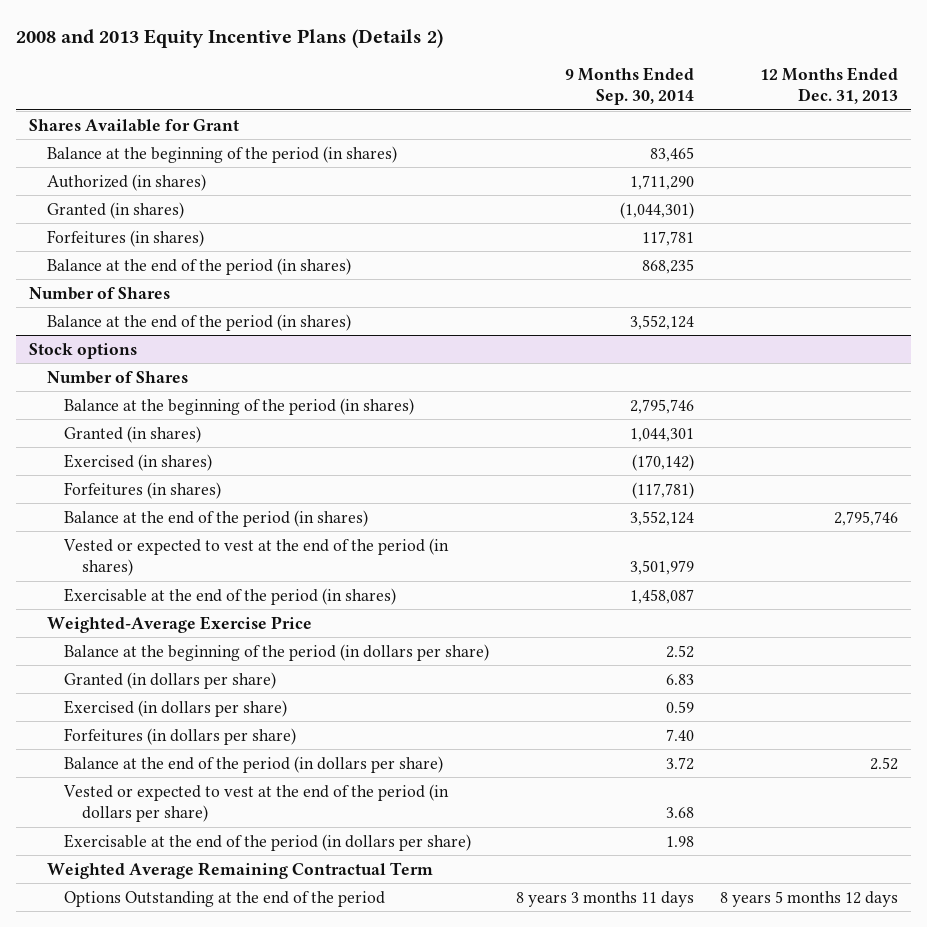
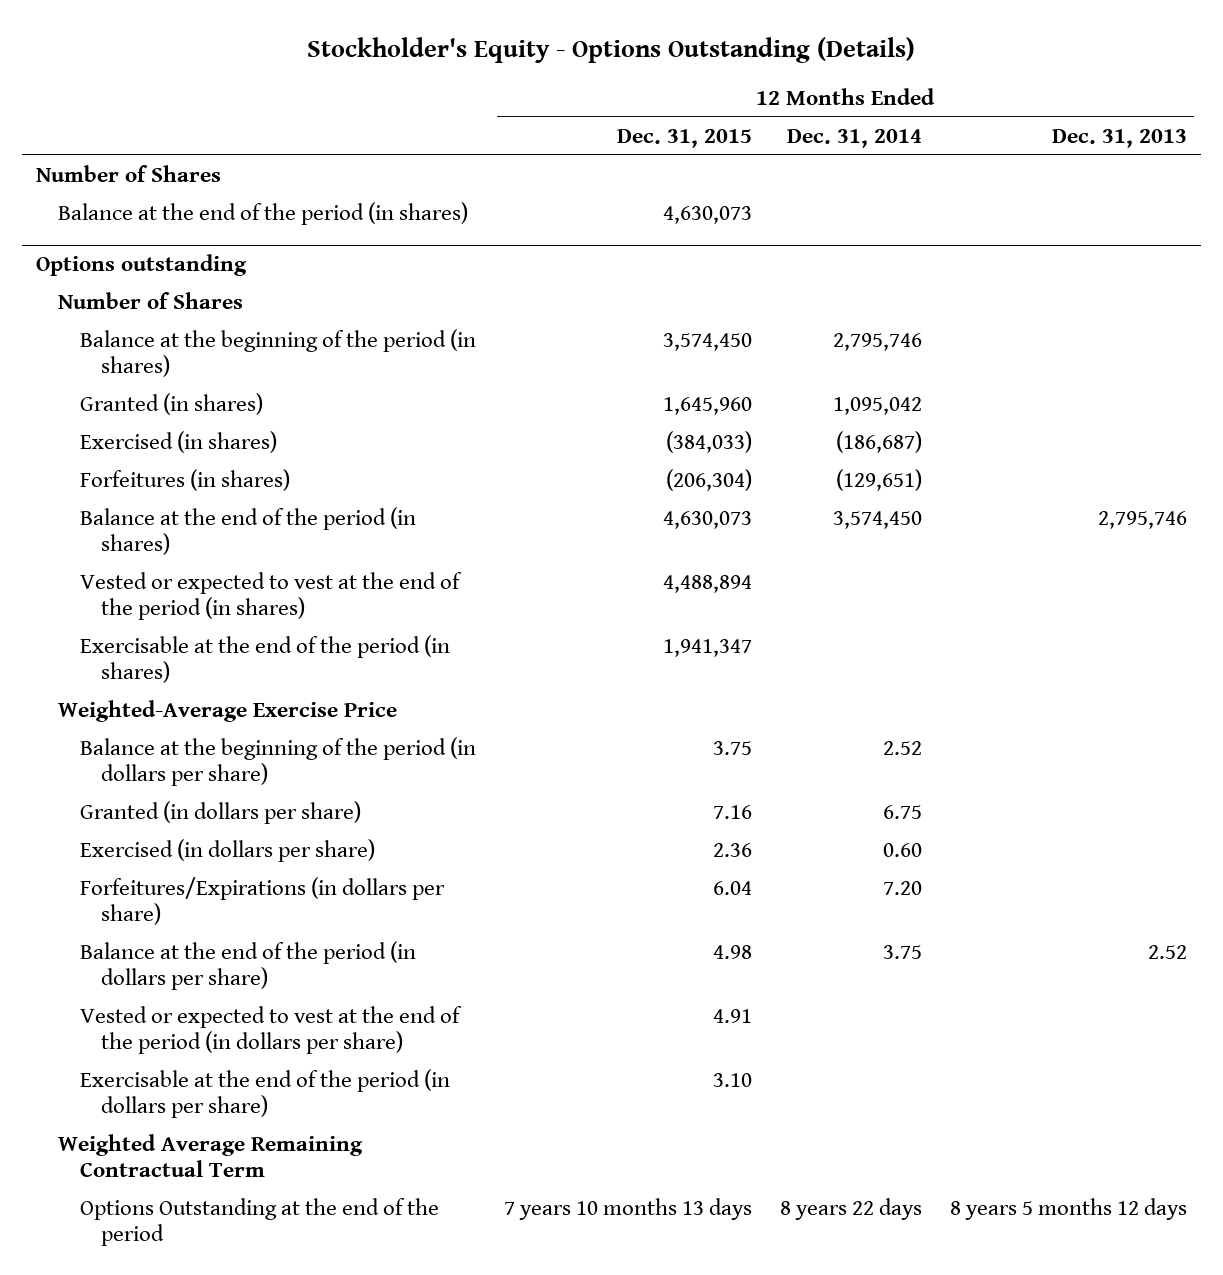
- 2008 and 2013 Equity Incentive Plans (Details 2)
+ Stockholder's Equity - Options Outstanding (Details)
- | 9 Months Ended Sep. 30, 2014 | 12 Months Ended Dec. 31, 2013
+ | 12 Months Ended Dec. 31, 2015 | 12 Months Ended Dec. 31, 2014 | 12 Months Ended Dec. 31, 2013
- Shares Available for Grant
- Balance at the beginning of the period (in shares) | 83,465 |
- Authorized (in shares) | 1,711,290 |
- Granted (in shares) | (1,044,301) |
- Forfeitures (in shares) | 117,781 |
- Balance at the end of the period (in shares) | 868,235 |
- Stock options
+ Options outstanding
- Forfeitures (in dollars per share) | 7.40 |
+ Forfeitures/Expirations (in dollars per share) | 6.04 | 7.20 |

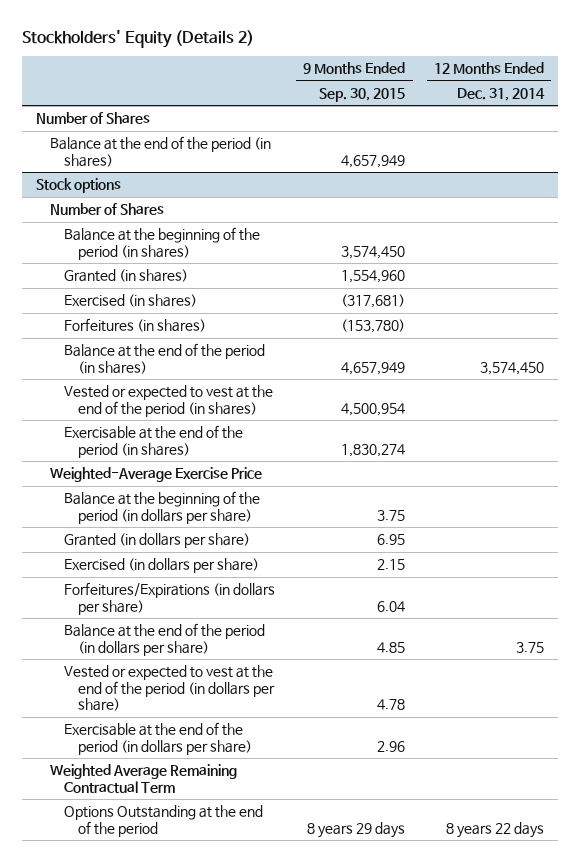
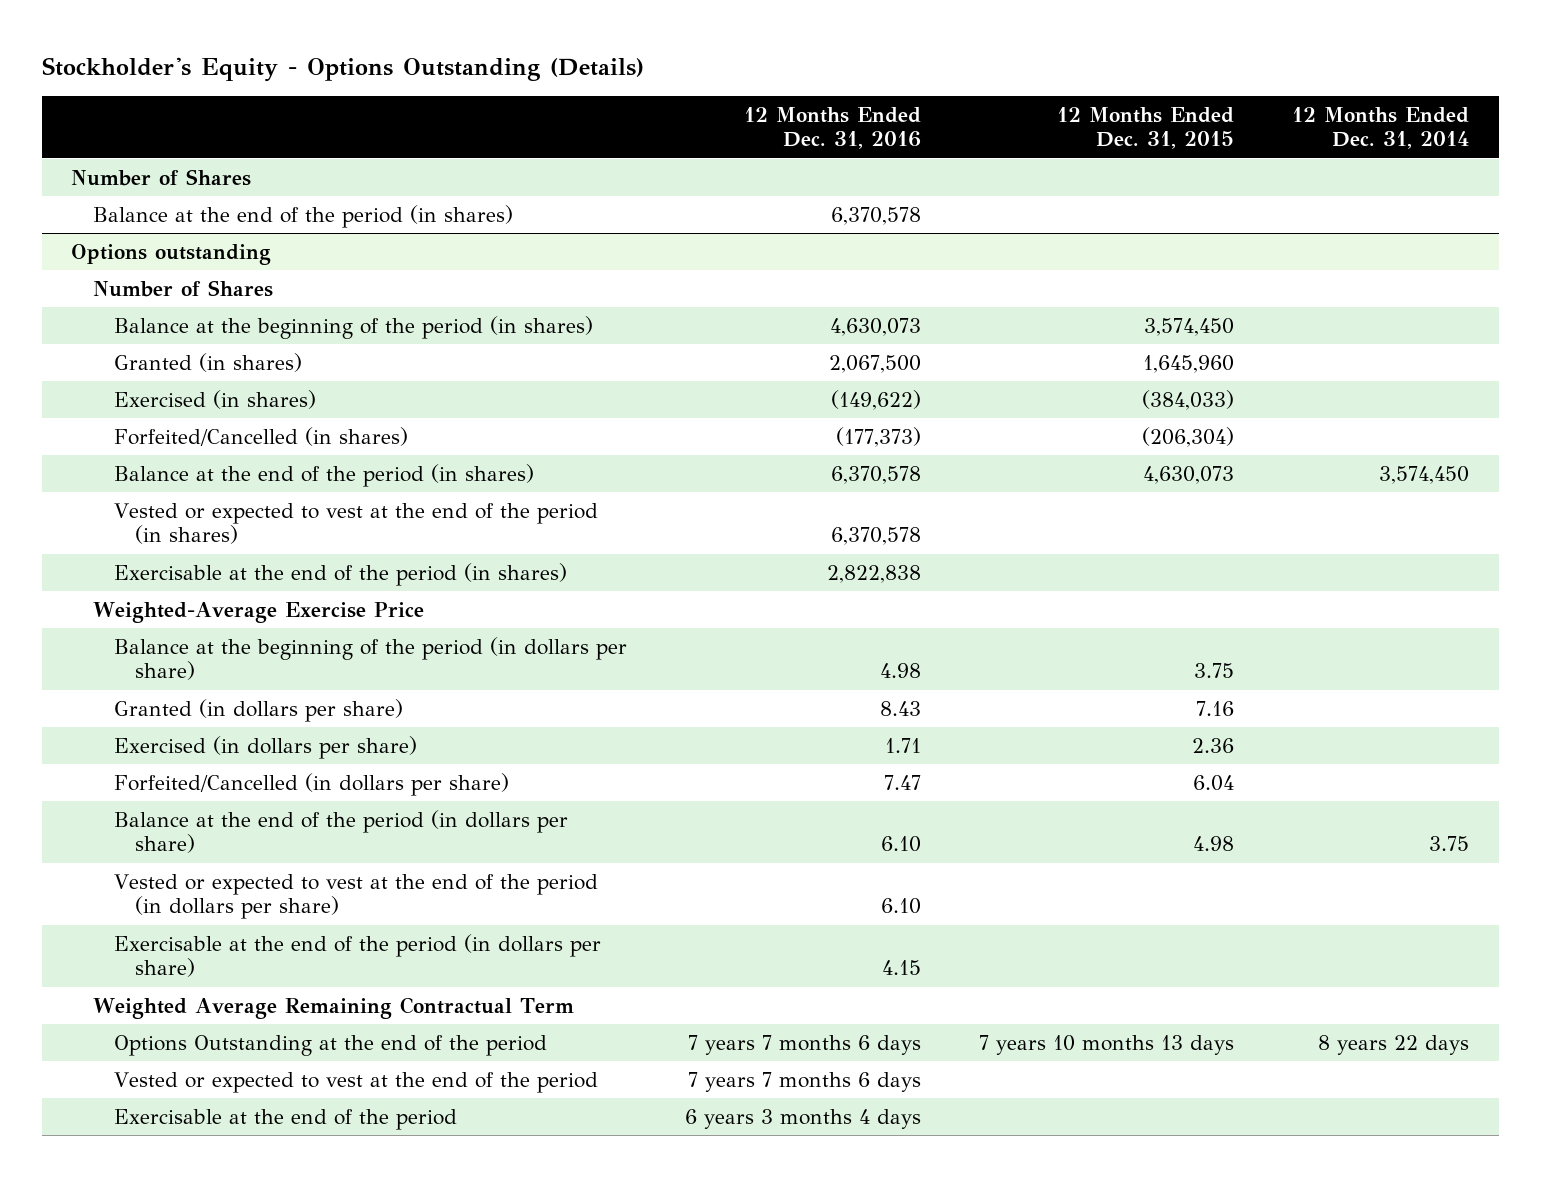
- Stockholders' Equity (Details 2)
+ Stockholder's Equity - Options Outstanding (Details)
- | 9 Months Ended Sep. 30, 2015 | 12 Months Ended Dec. 31, 2014
+ | 12 Months Ended Dec. 31, 2016 | 12 Months Ended Dec. 31, 2015 | 12 Months Ended Dec. 31, 2014
- Stock options
+ Options outstanding
- Forfeitures (in shares) | (153,780) |
+ Forfeited/Cancelled (in shares) | (177,373) | (206,304) |
- Forfeitures/Expirations (in dollars per share) | 6.04 |
+ Forfeited/Cancelled (in dollars per share) | 7.47 | 6.04 |
+ Vested or expected to vest at the end of the period | 7 years 7 months 6 days | |
+ Exercisable at the end of the period | 6 years 3 months 4 days | |

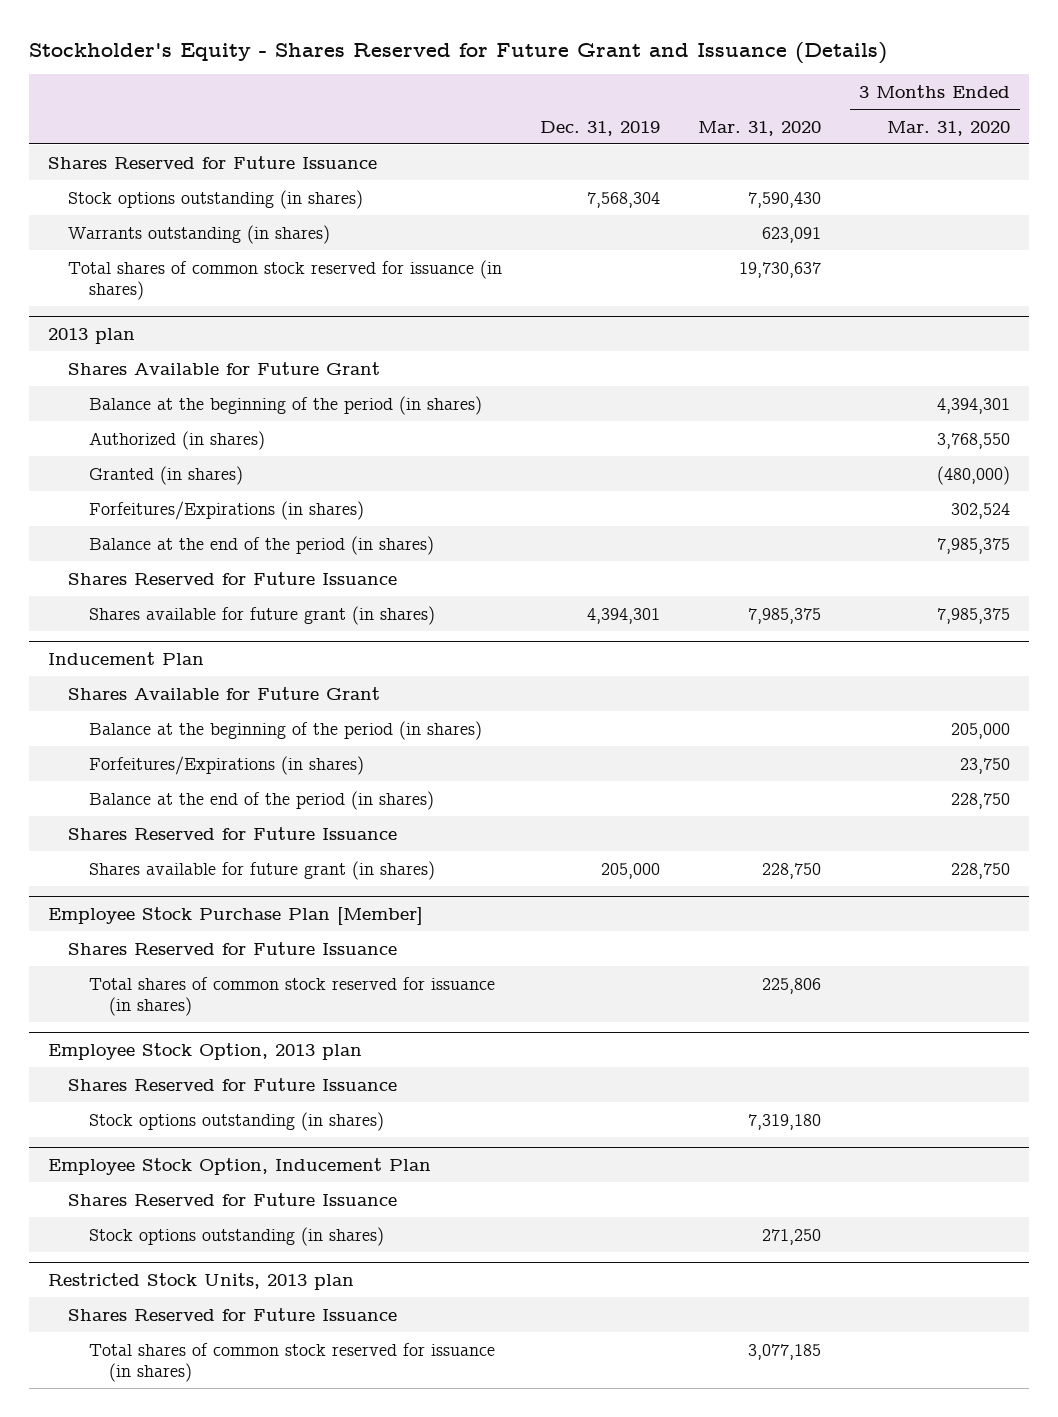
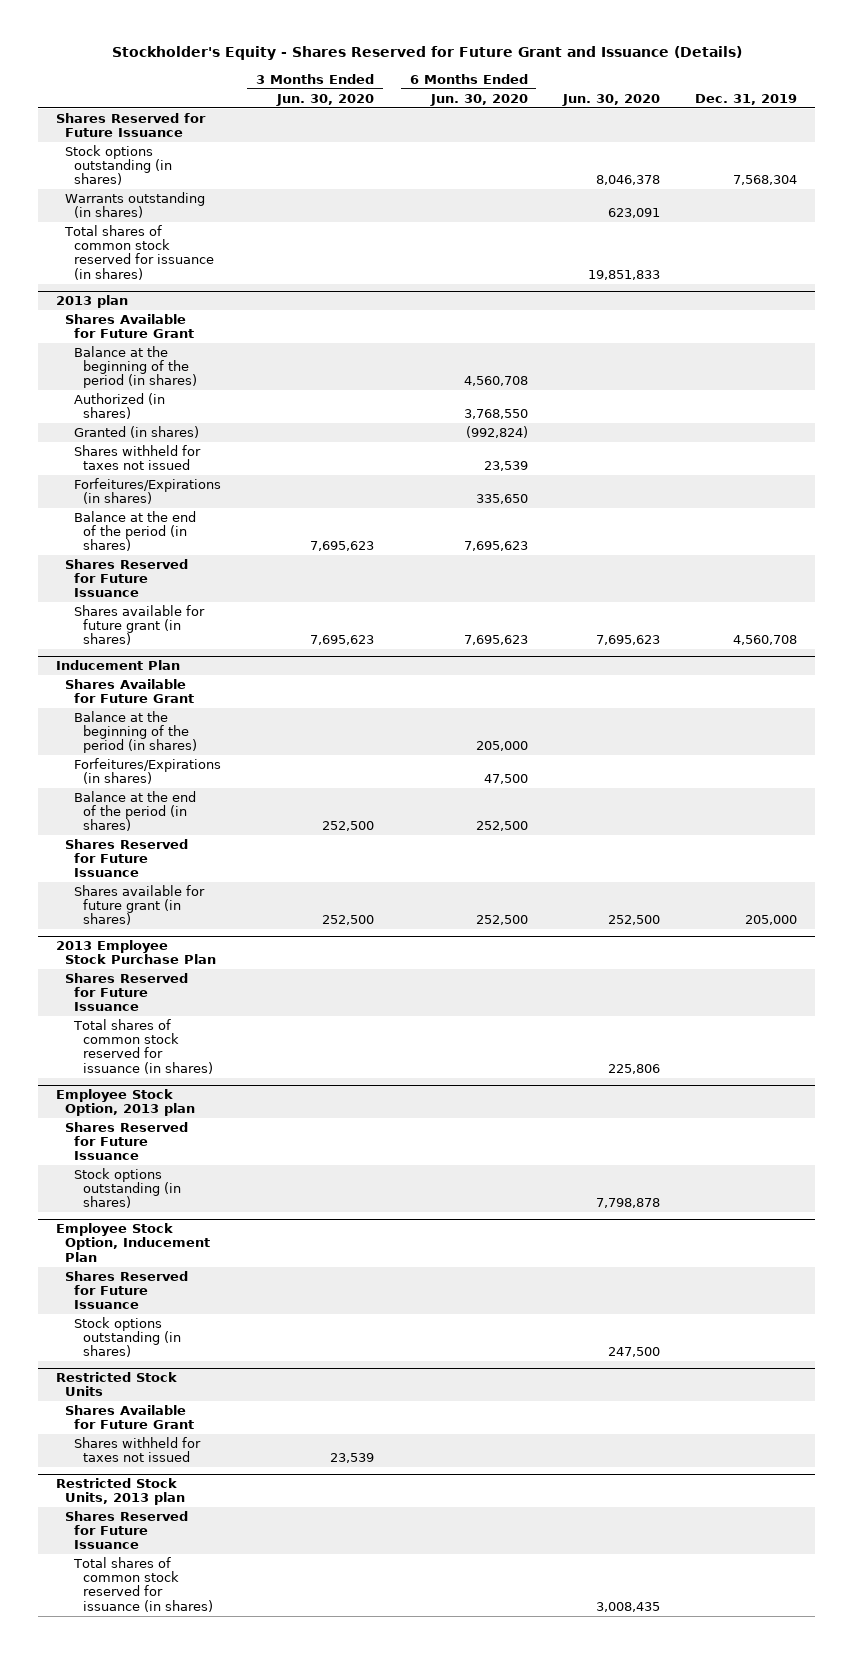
- | Dec. 31, 2019 | Mar. 31, 2020 | 3 Months Ended Mar. 31, 2020
+ | 3 Months Ended Jun. 30, 2020 | 6 Months Ended Jun. 30, 2020 | Jun. 30, 2020 | Dec. 31, 2019
@ 2013 plan
+ Shares withheld for taxes not issued | | 23,539 | |
- Shares available for future grant (in shares) | 4,394,301 | 7,985,375 | 7,985,375
+ Shares available for future grant (in shares) | 7,695,623 | 7,695,623 | 7,695,623 | 4,560,708
- Employee Stock Purchase Plan [Member]
+ 2013 Employee Stock Purchase Plan
+ Restricted Stock Units
+ Shares Available for Future Grant
+ Shares withheld for taxes not issued | 23,539 | | |

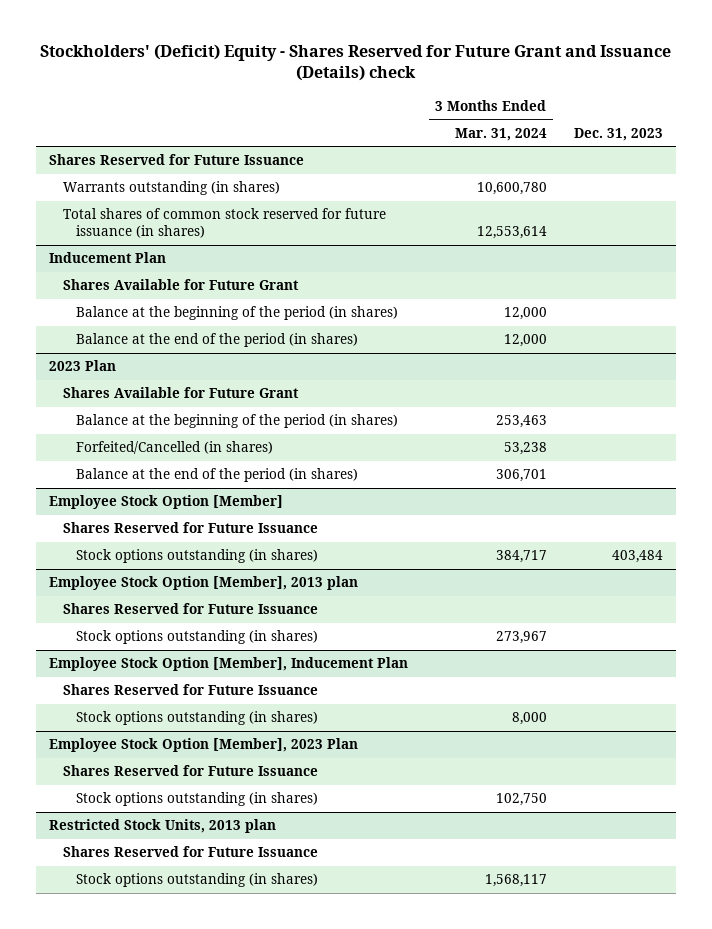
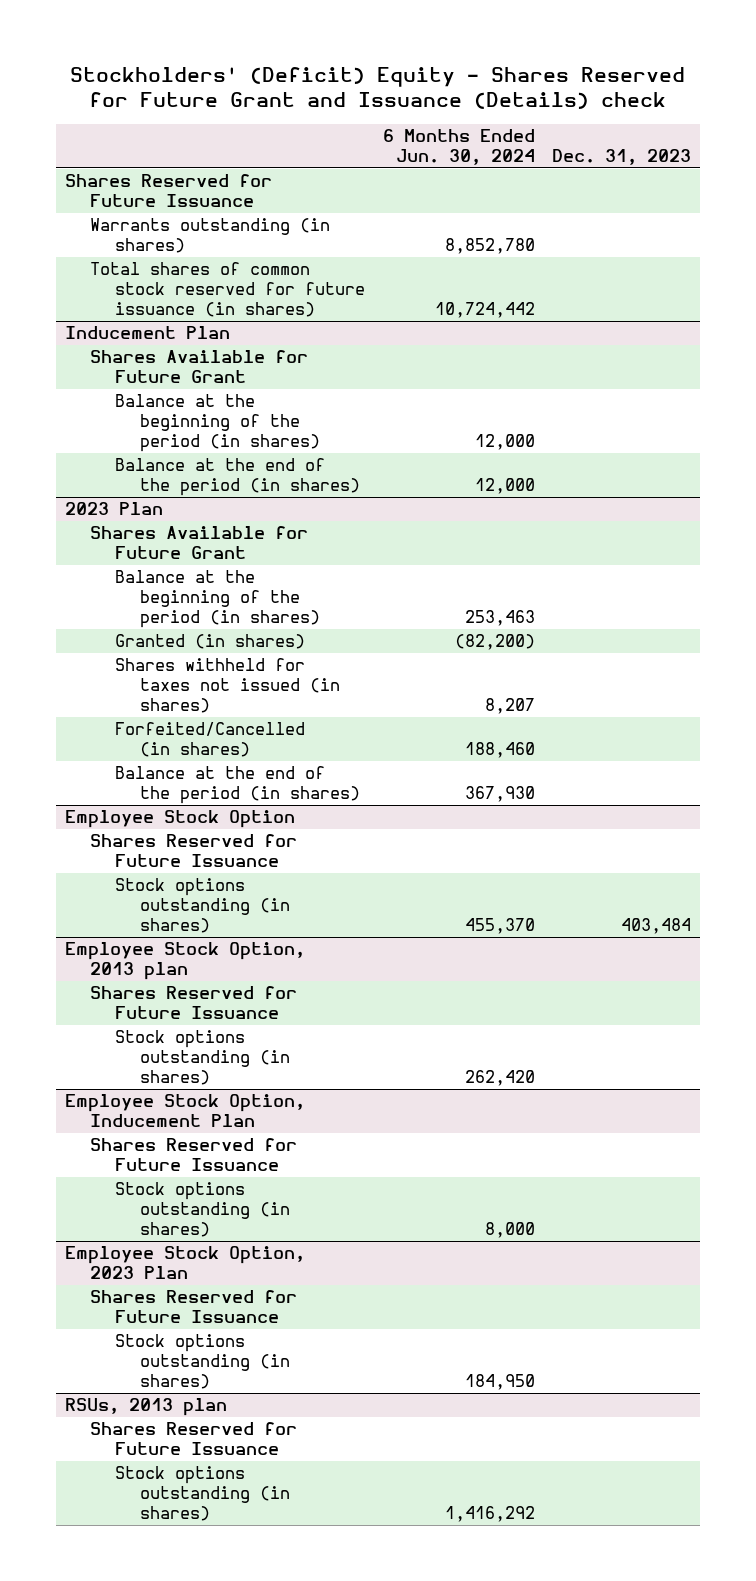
- | 3 Months Ended Mar. 31, 2024 | Dec. 31, 2023
+ | 6 Months Ended Jun. 30, 2024 | Dec. 31, 2023
@ 2023 Plan
+ Granted (in shares) | (82,200) |
+ Shares withheld for taxes not issued (in shares) | 8,207 |
- Employee Stock Option [Member]
+ Employee Stock Option
- Employee Stock Option [Member], 2013 plan
+ Employee Stock Option, 2013 plan
- Employee Stock Option [Member], Inducement Plan
+ Employee Stock Option, Inducement Plan
- Employee Stock Option [Member], 2023 Plan
+ Employee Stock Option, 2023 Plan
- Restricted Stock Units, 2013 plan
- Shares Reserved for Future Issuance
- Stock options outstanding (in shares) | 1,568,117 |
+ RSUs, 2013 plan
+ Shares Reserved for Future Issuance
+ Stock options outstanding (in shares) | 1,416,292 |

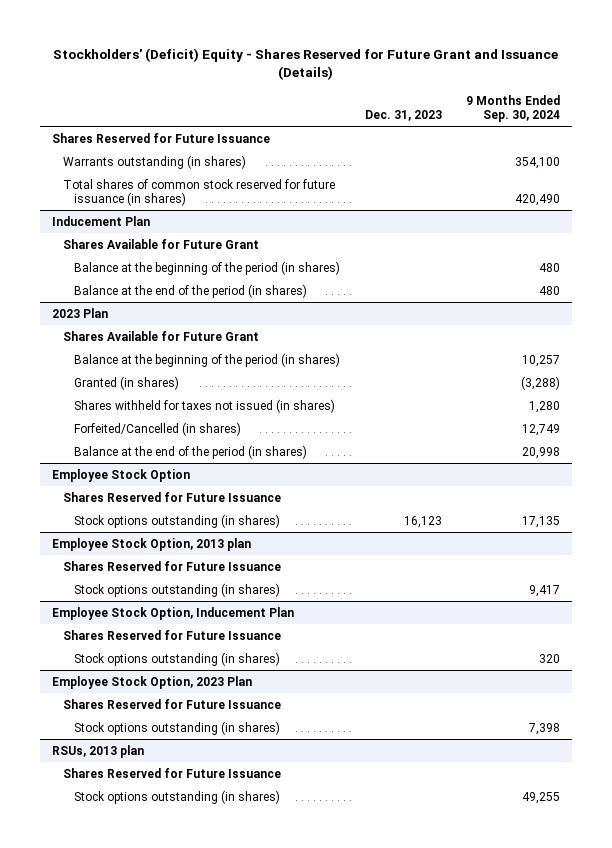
- Stockholders' (Deficit) Equity - Shares Reserved for Future Grant and Issuance (Details) check
+ Stockholders' (Deficit) Equity - Shares Reserved for Future Grant and Issuance (Details)
- | 6 Months Ended Jun. 30, 2024 | Dec. 31, 2023
+ | Dec. 31, 2023 | 9 Months Ended Sep. 30, 2024
@ Employee Stock Option
- Stock options outstanding (in shares) | 455,370 | 403,484
+ Stock options outstanding (in shares) | 16,123 | 17,135

